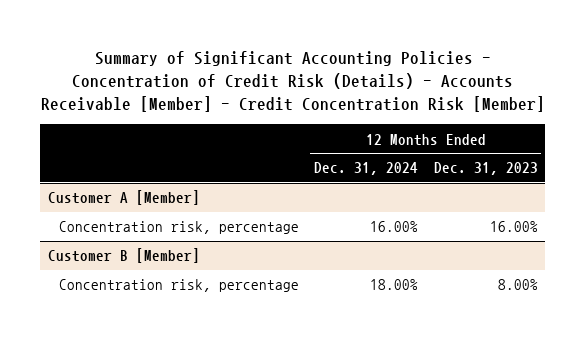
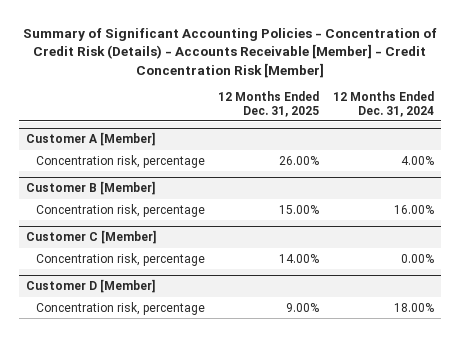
- | 12 Months Ended Dec. 31, 2024 | 12 Months Ended Dec. 31, 2023
+ | 12 Months Ended Dec. 31, 2025 | 12 Months Ended Dec. 31, 2024
@ Customer A [Member]
- Concentration risk, percentage | 16.00% | 16.00%
+ Concentration risk, percentage | 26.00% | 4.00%
@ Customer B [Member]
+ Concentration risk, percentage | 15.00% | 16.00%
+ Customer C [Member]
+ Concentration risk, percentage | 14.00% | 0.00%
+ Customer D [Member]

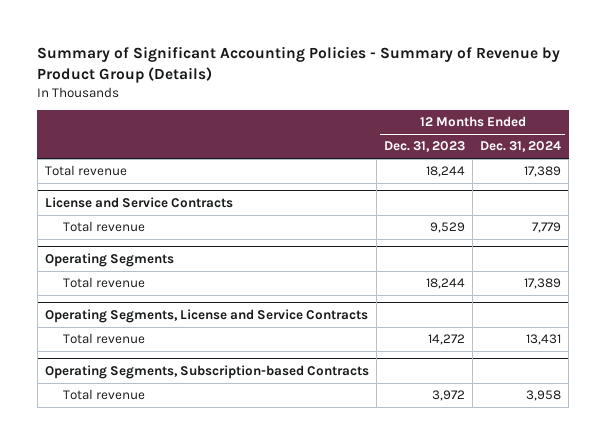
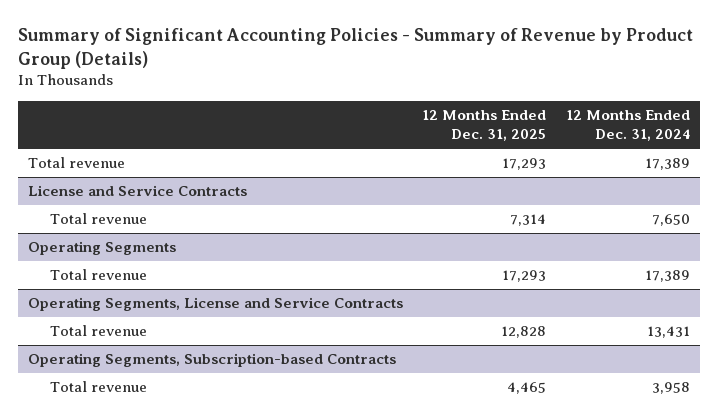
- | 12 Months Ended Dec. 31, 2023 | 12 Months Ended Dec. 31, 2024
+ | 12 Months Ended Dec. 31, 2025 | 12 Months Ended Dec. 31, 2024
@ License and Service Contracts
- Total revenue | 9,529 | 7,779
+ Total revenue | 7,314 | 7,650

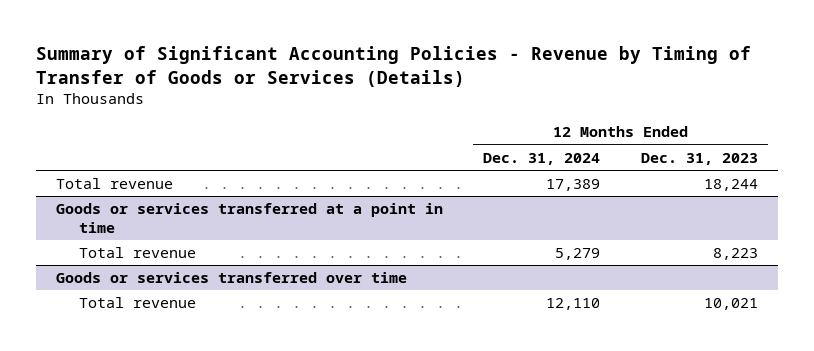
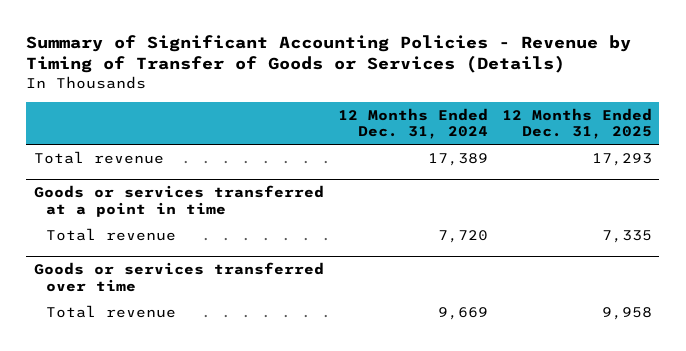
- | 12 Months Ended Dec. 31, 2024 | 12 Months Ended Dec. 31, 2023
+ | 12 Months Ended Dec. 31, 2024 | 12 Months Ended Dec. 31, 2025
@ Goods or services transferred at a point in time
- Total revenue | 5,279 | 8,223
+ Total revenue | 7,720 | 7,335
@ Goods or services transferred over time
- Total revenue | 12,110 | 10,021
+ Total revenue | 9,669 | 9,958

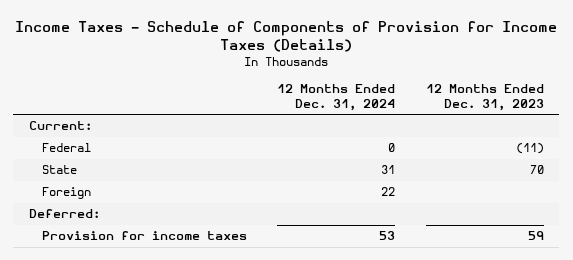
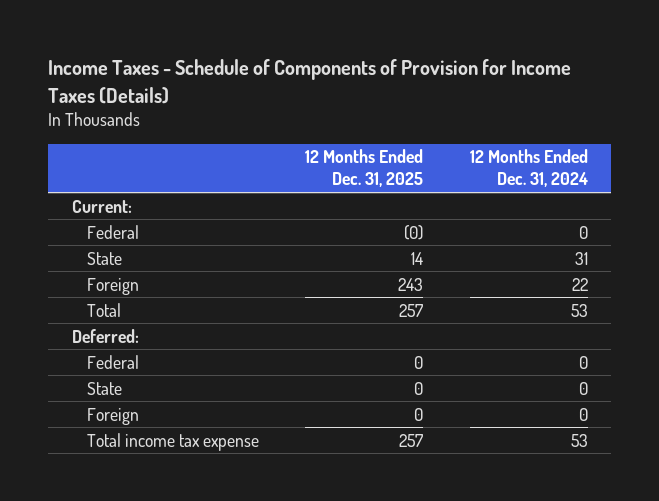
- | 12 Months Ended Dec. 31, 2024 | 12 Months Ended Dec. 31, 2023
+ | 12 Months Ended Dec. 31, 2025 | 12 Months Ended Dec. 31, 2024
+ Total | 257 | 53
- Provision for income taxes | 53 | 59
+ Federal | 0 | 0
+ State | 0 | 0
+ Foreign | 0 | 0
+ Total income tax expense | 257 | 53

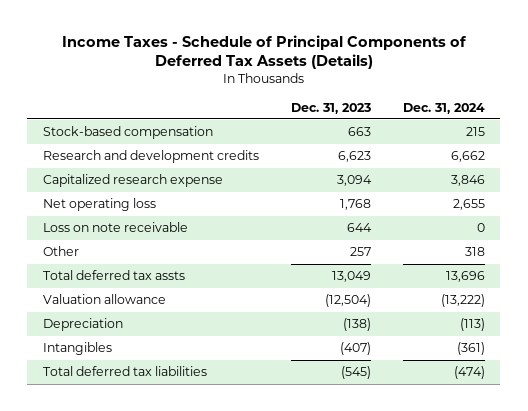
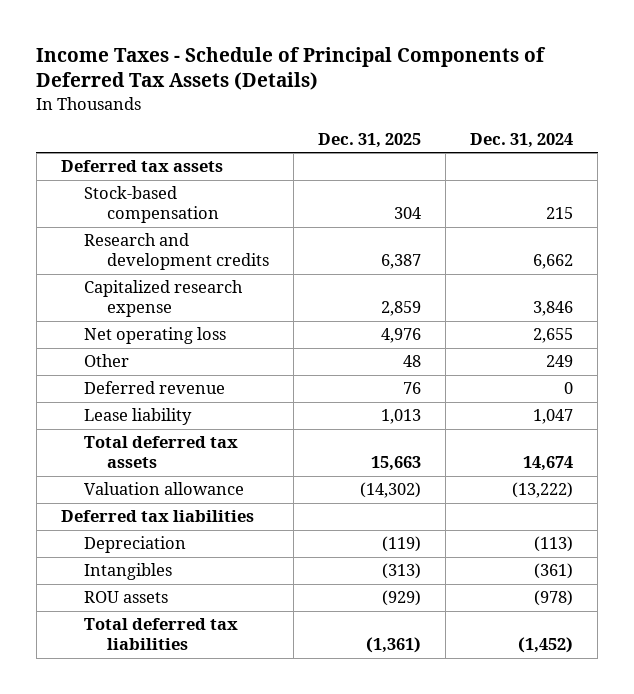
- | Dec. 31, 2023 | Dec. 31, 2024
+ | Dec. 31, 2025 | Dec. 31, 2024
+ Deferred tax assets
- Loss on note receivable | 644 | 0
- Other | 257 | 318
- Total deferred tax assts | 13,049 | 13,696
+ Other | 48 | 249
+ Deferred revenue | 76 | 0
+ Lease liability | 1,013 | 1,047
+ Total deferred tax assets | 15,663 | 14,674
+ Deferred tax liabilities
- Total deferred tax liabilities | (545) | (474)
+ ROU assets | (929) | (978)
+ Total deferred tax liabilities | (1,361) | (1,452)

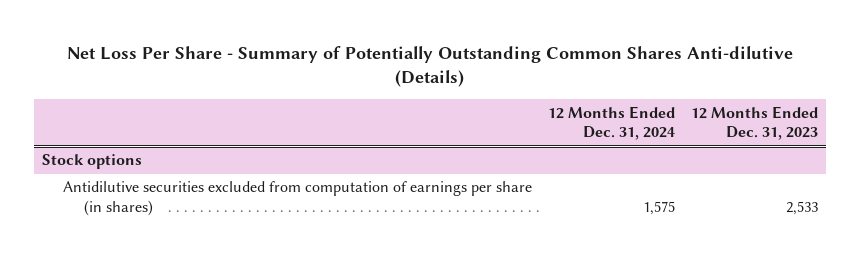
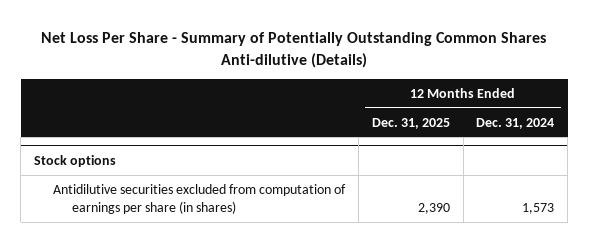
- | 12 Months Ended Dec. 31, 2024 | 12 Months Ended Dec. 31, 2023
+ | 12 Months Ended Dec. 31, 2025 | 12 Months Ended Dec. 31, 2024
@ Stock options
- Antidilutive securities excluded from computation of earnings per share (in shares) | 1,575 | 2,533
+ Antidilutive securities excluded from computation of earnings per share (in shares) | 2,390 | 1,573

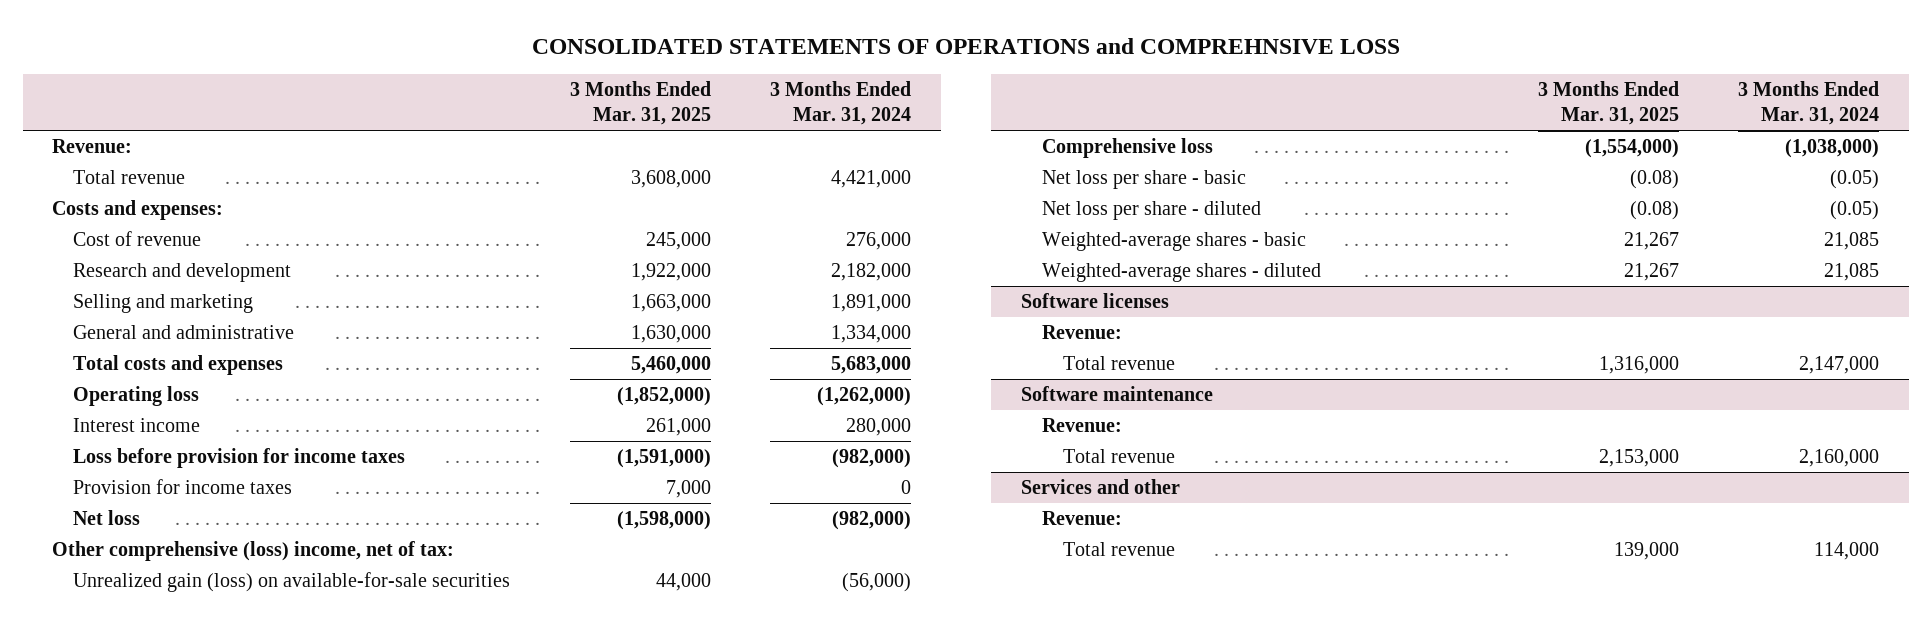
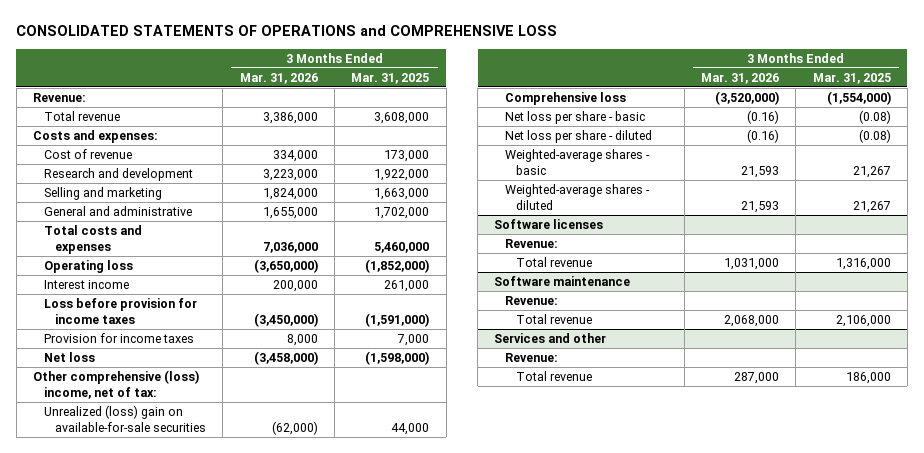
- CONSOLIDATED STATEMENTS OF OPERATIONS and COMPREHNSIVE LOSS
+ CONSOLIDATED STATEMENTS OF OPERATIONS and COMPREHENSIVE LOSS
- | 3 Months Ended Mar. 31, 2025 | 3 Months Ended Mar. 31, 2024
+ | 3 Months Ended Mar. 31, 2026 | 3 Months Ended Mar. 31, 2025
- Cost of revenue | 245,000 | 276,000
+ Cost of revenue | 334,000 | 173,000
- General and administrative | 1,630,000 | 1,334,000
+ General and administrative | 1,655,000 | 1,702,000
- Unrealized gain (loss) on available-for-sale securities | 44,000 | (56,000)
+ Unrealized (loss) gain on available-for-sale securities | (62,000) | 44,000
@ Software maintenance
- Total revenue | 2,153,000 | 2,160,000
+ Total revenue | 2,068,000 | 2,106,000
@ Services and other
- Total revenue | 139,000 | 114,000
+ Total revenue | 287,000 | 186,000

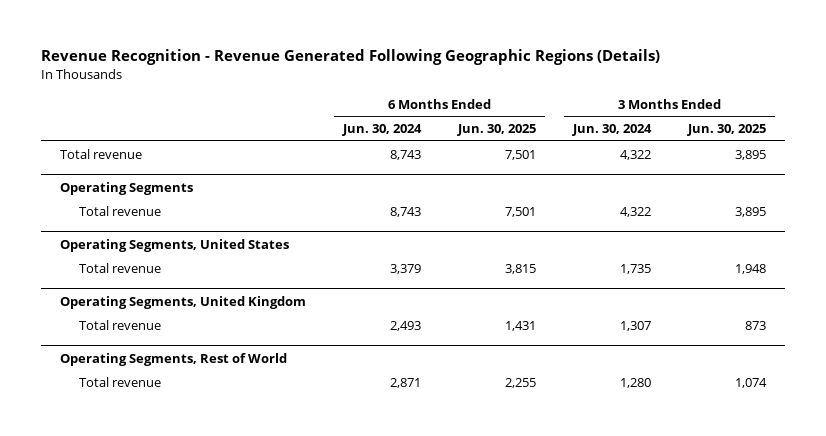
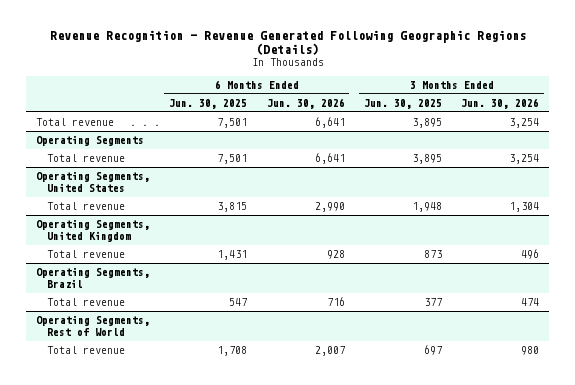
- | 6 Months Ended Jun. 30, 2024 | 6 Months Ended Jun. 30, 2025 | 3 Months Ended Jun. 30, 2024 | 3 Months Ended Jun. 30, 2025
+ | 6 Months Ended Jun. 30, 2025 | 6 Months Ended Jun. 30, 2026 | 3 Months Ended Jun. 30, 2025 | 3 Months Ended Jun. 30, 2026
+ Operating Segments, Brazil
+ Total revenue | 547 | 716 | 377 | 474
@ Operating Segments, Rest of World
- Total revenue | 2,871 | 2,255 | 1,280 | 1,074
+ Total revenue | 1,708 | 2,007 | 697 | 980

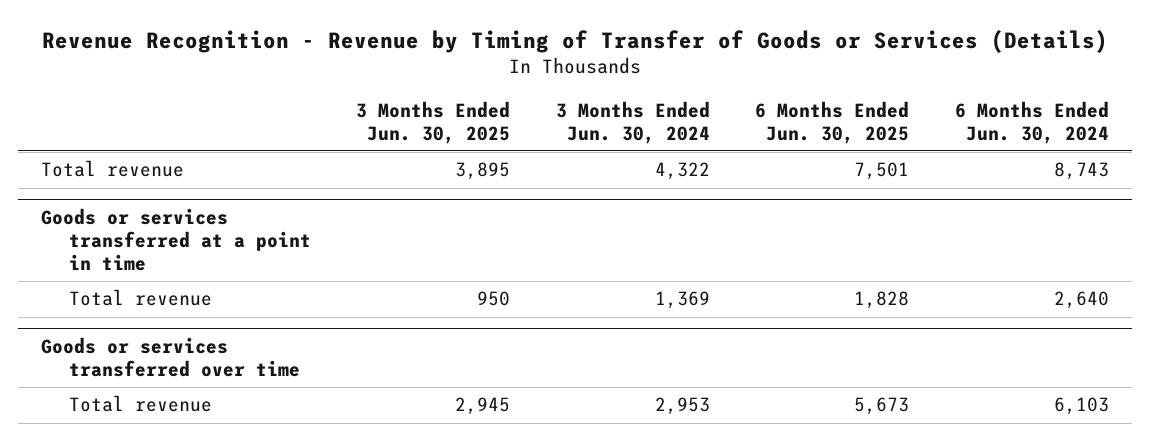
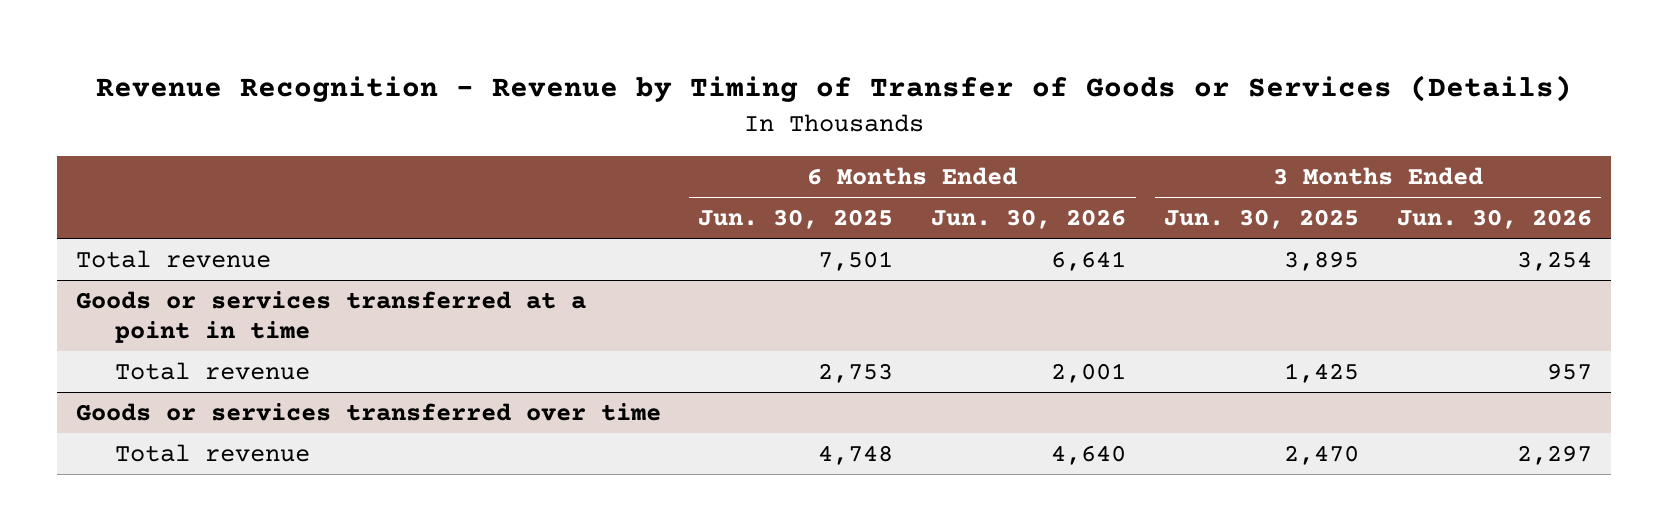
- | 3 Months Ended Jun. 30, 2025 | 3 Months Ended Jun. 30, 2024 | 6 Months Ended Jun. 30, 2025 | 6 Months Ended Jun. 30, 2024
+ | 6 Months Ended Jun. 30, 2025 | 6 Months Ended Jun. 30, 2026 | 3 Months Ended Jun. 30, 2025 | 3 Months Ended Jun. 30, 2026
@ Goods or services transferred at a point in time
- Total revenue | 950 | 1,369 | 1,828 | 2,640
+ Total revenue | 2,753 | 2,001 | 1,425 | 957
@ Goods or services transferred over time
- Total revenue | 2,945 | 2,953 | 5,673 | 6,103
+ Total revenue | 4,748 | 4,640 | 2,470 | 2,297

